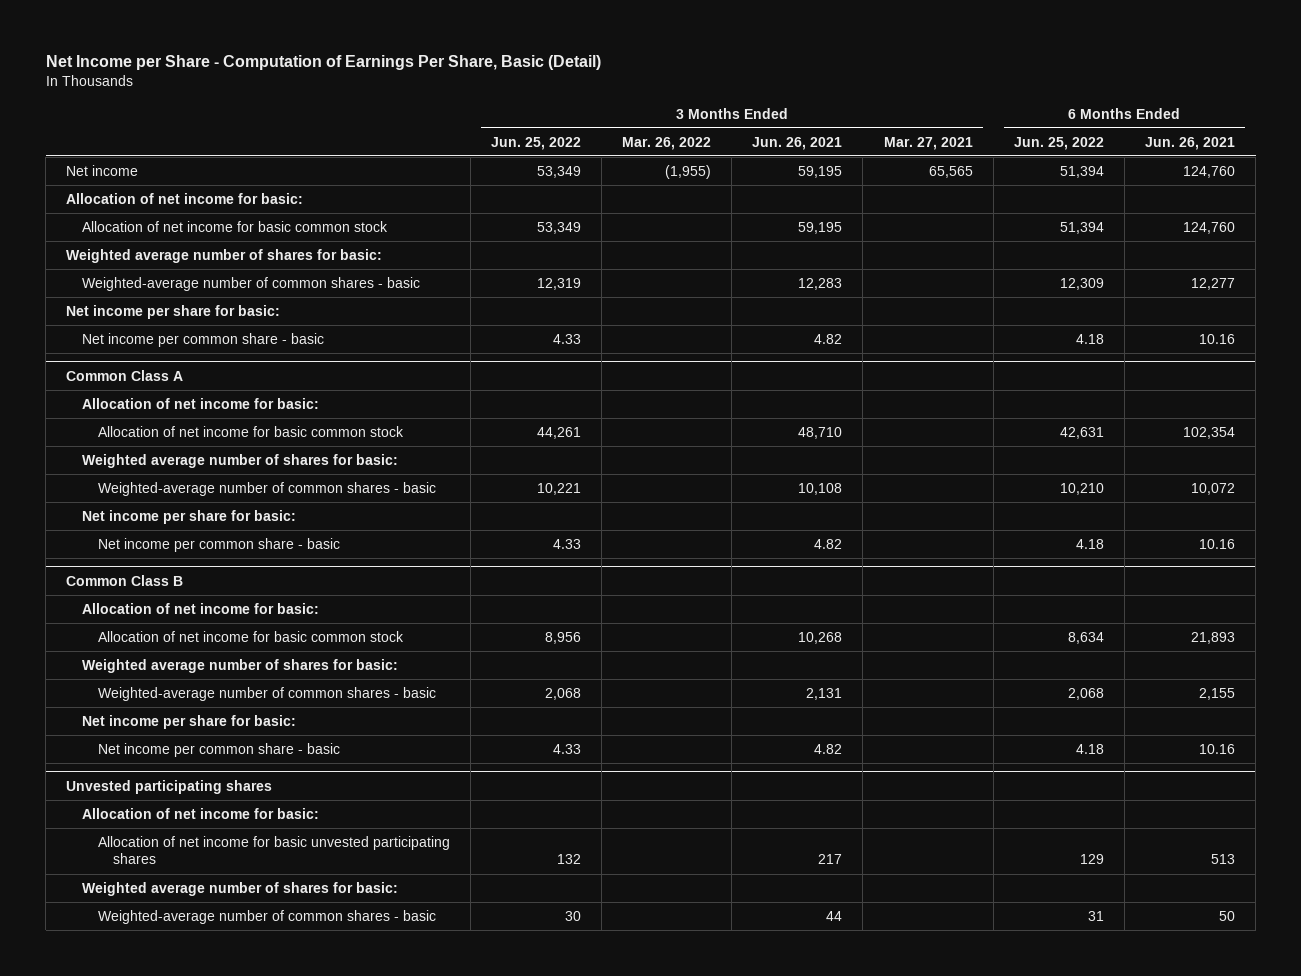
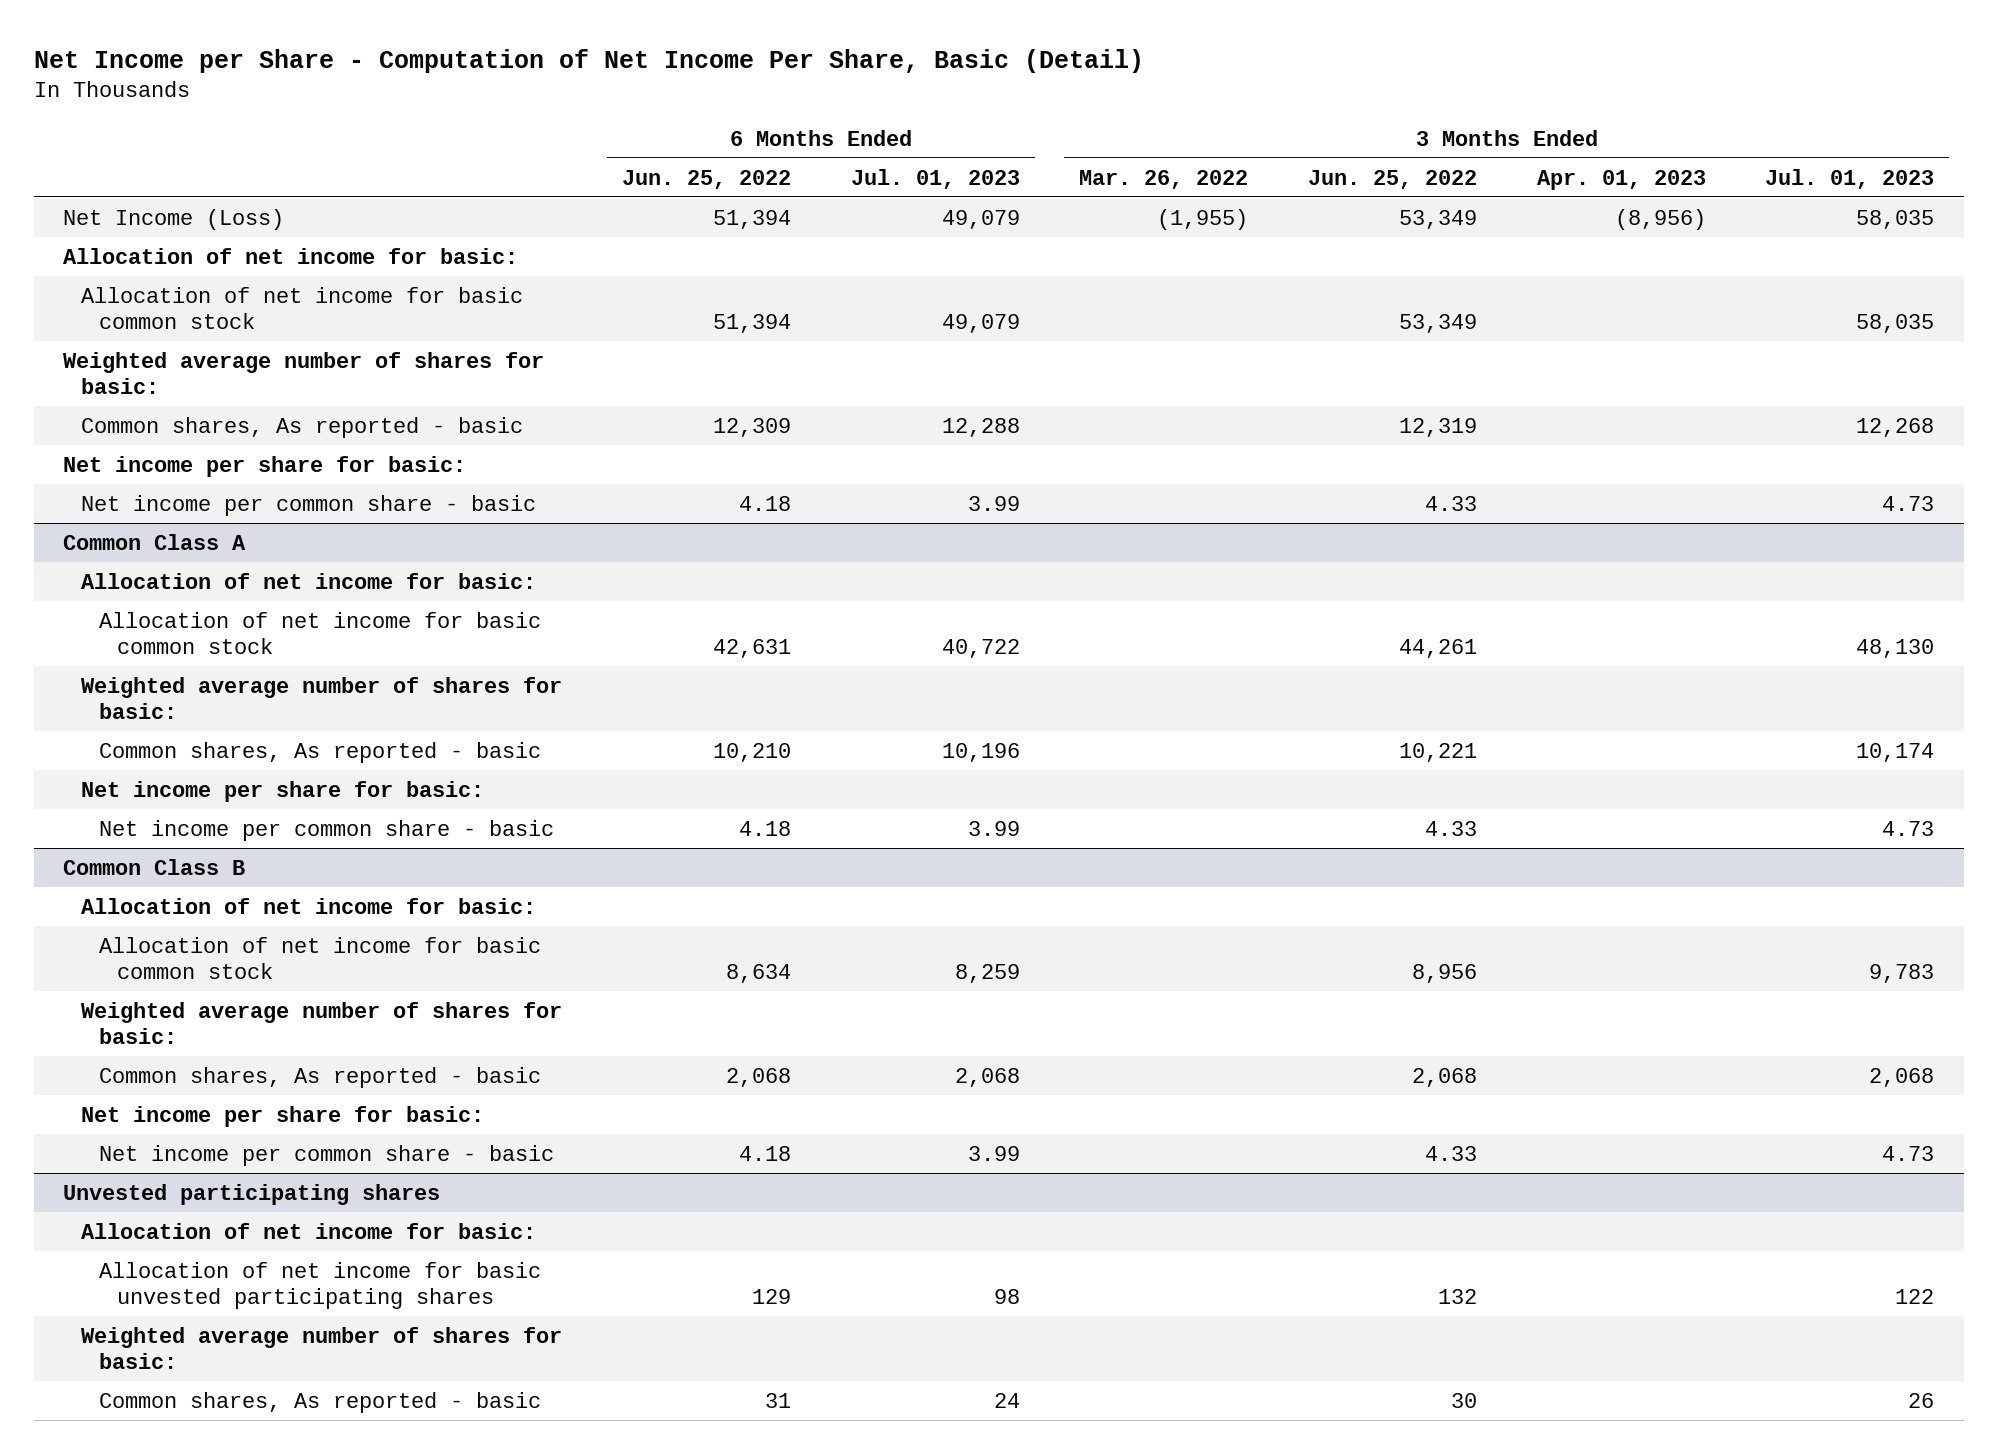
- Net Income per Share - Computation of Earnings Per Share, Basic (Detail)
+ Net Income per Share - Computation of Net Income Per Share, Basic (Detail)
- | 3 Months Ended Jun. 25, 2022 | 3 Months Ended Mar. 26, 2022 | 3 Months Ended Jun. 26, 2021 | 3 Months Ended Mar. 27, 2021 | 6 Months Ended Jun. 25, 2022 | 6 Months Ended Jun. 26, 2021
+ | 6 Months Ended Jun. 25, 2022 | 6 Months Ended Jul. 01, 2023 | 3 Months Ended Mar. 26, 2022 | 3 Months Ended Jun. 25, 2022 | 3 Months Ended Apr. 01, 2023 | 3 Months Ended Jul. 01, 2023
- Net income | 53,349 | (1,955) | 59,195 | 65,565 | 51,394 | 124,760
+ Net Income (Loss) | 51,394 | 49,079 | (1,955) | 53,349 | (8,956) | 58,035
- Weighted-average number of common shares - basic | 12,319 | | 12,283 | | 12,309 | 12,277
+ Common shares, As reported - basic | 12,309 | 12,288 | | 12,319 | | 12,268
@ Common Class A
- Weighted-average number of common shares - basic | 10,221 | | 10,108 | | 10,210 | 10,072
+ Common shares, As reported - basic | 10,210 | 10,196 | | 10,221 | | 10,174
@ Common Class B
- Weighted-average number of common shares - basic | 2,068 | | 2,131 | | 2,068 | 2,155
+ Common shares, As reported - basic | 2,068 | 2,068 | | 2,068 | | 2,068
@ Unvested participating shares
- Weighted-average number of common shares - basic | 30 | | 44 | | 31 | 50
+ Common shares, As reported - basic | 31 | 24 | | 30 | | 26

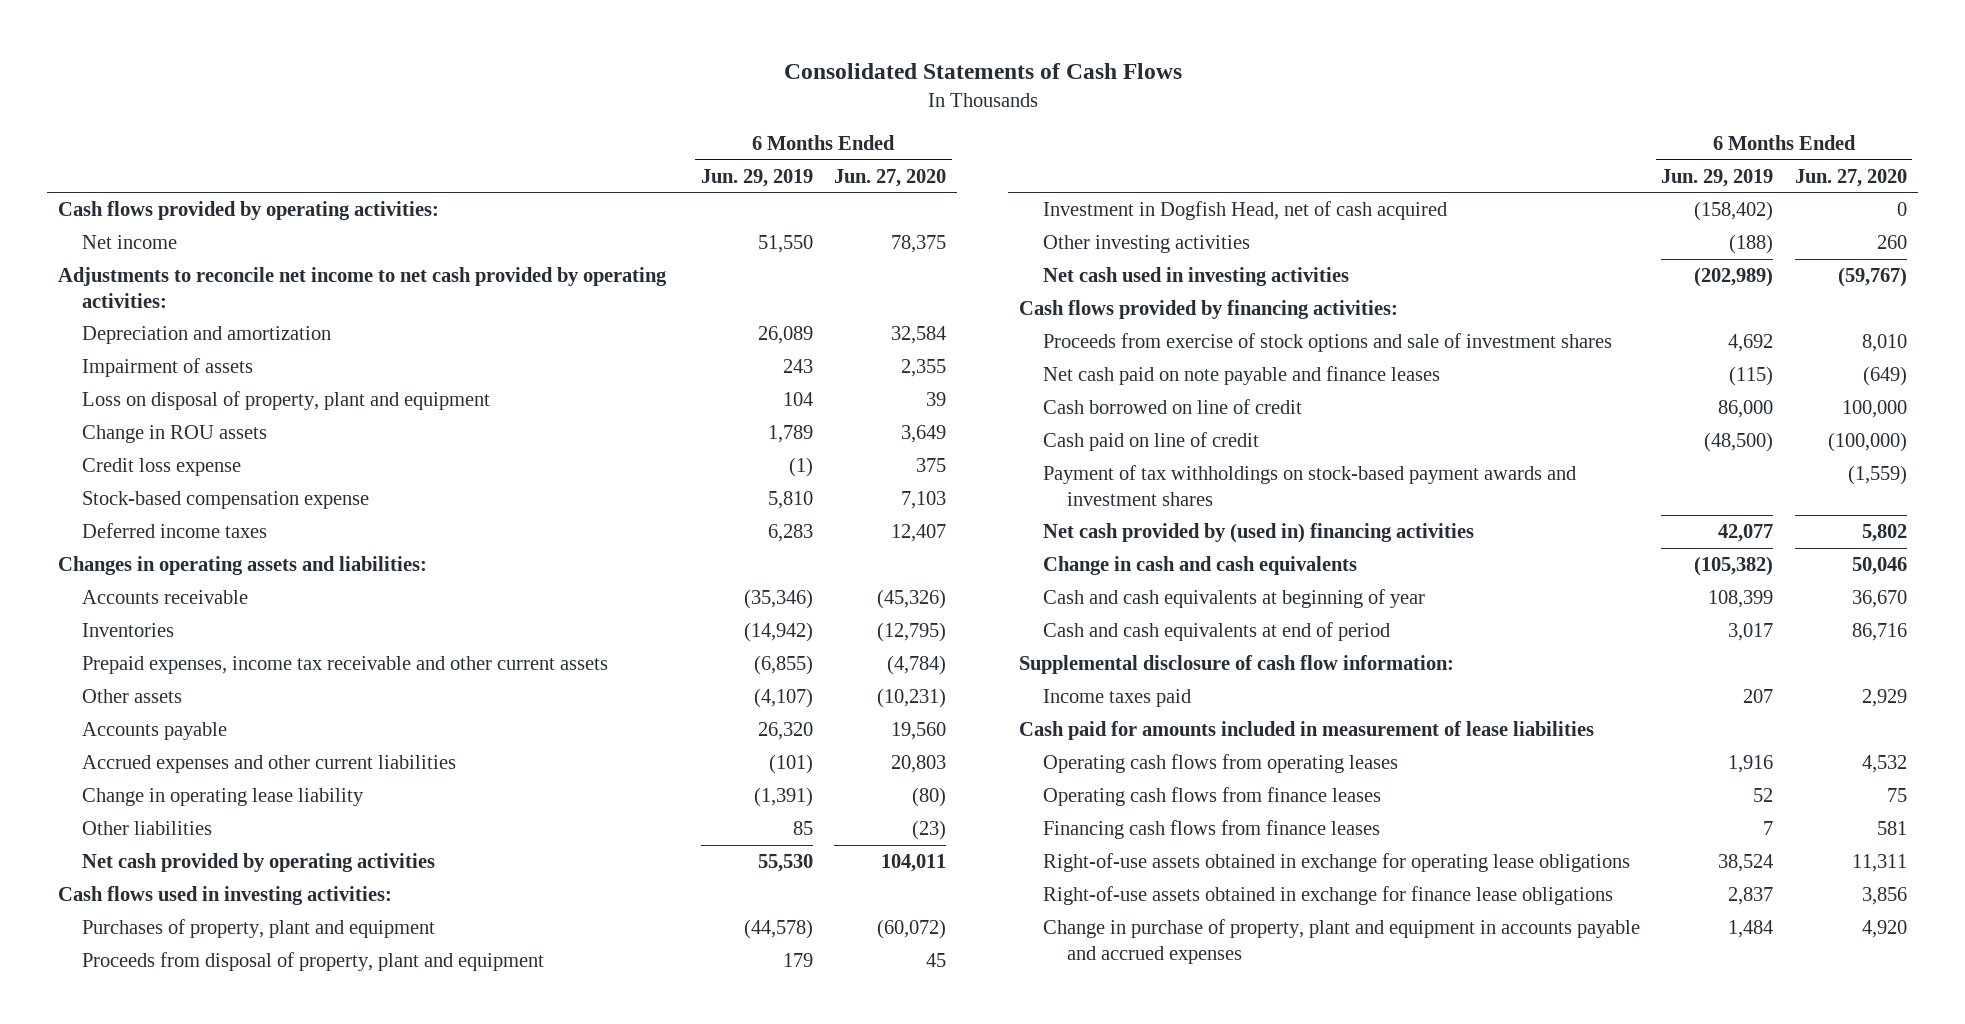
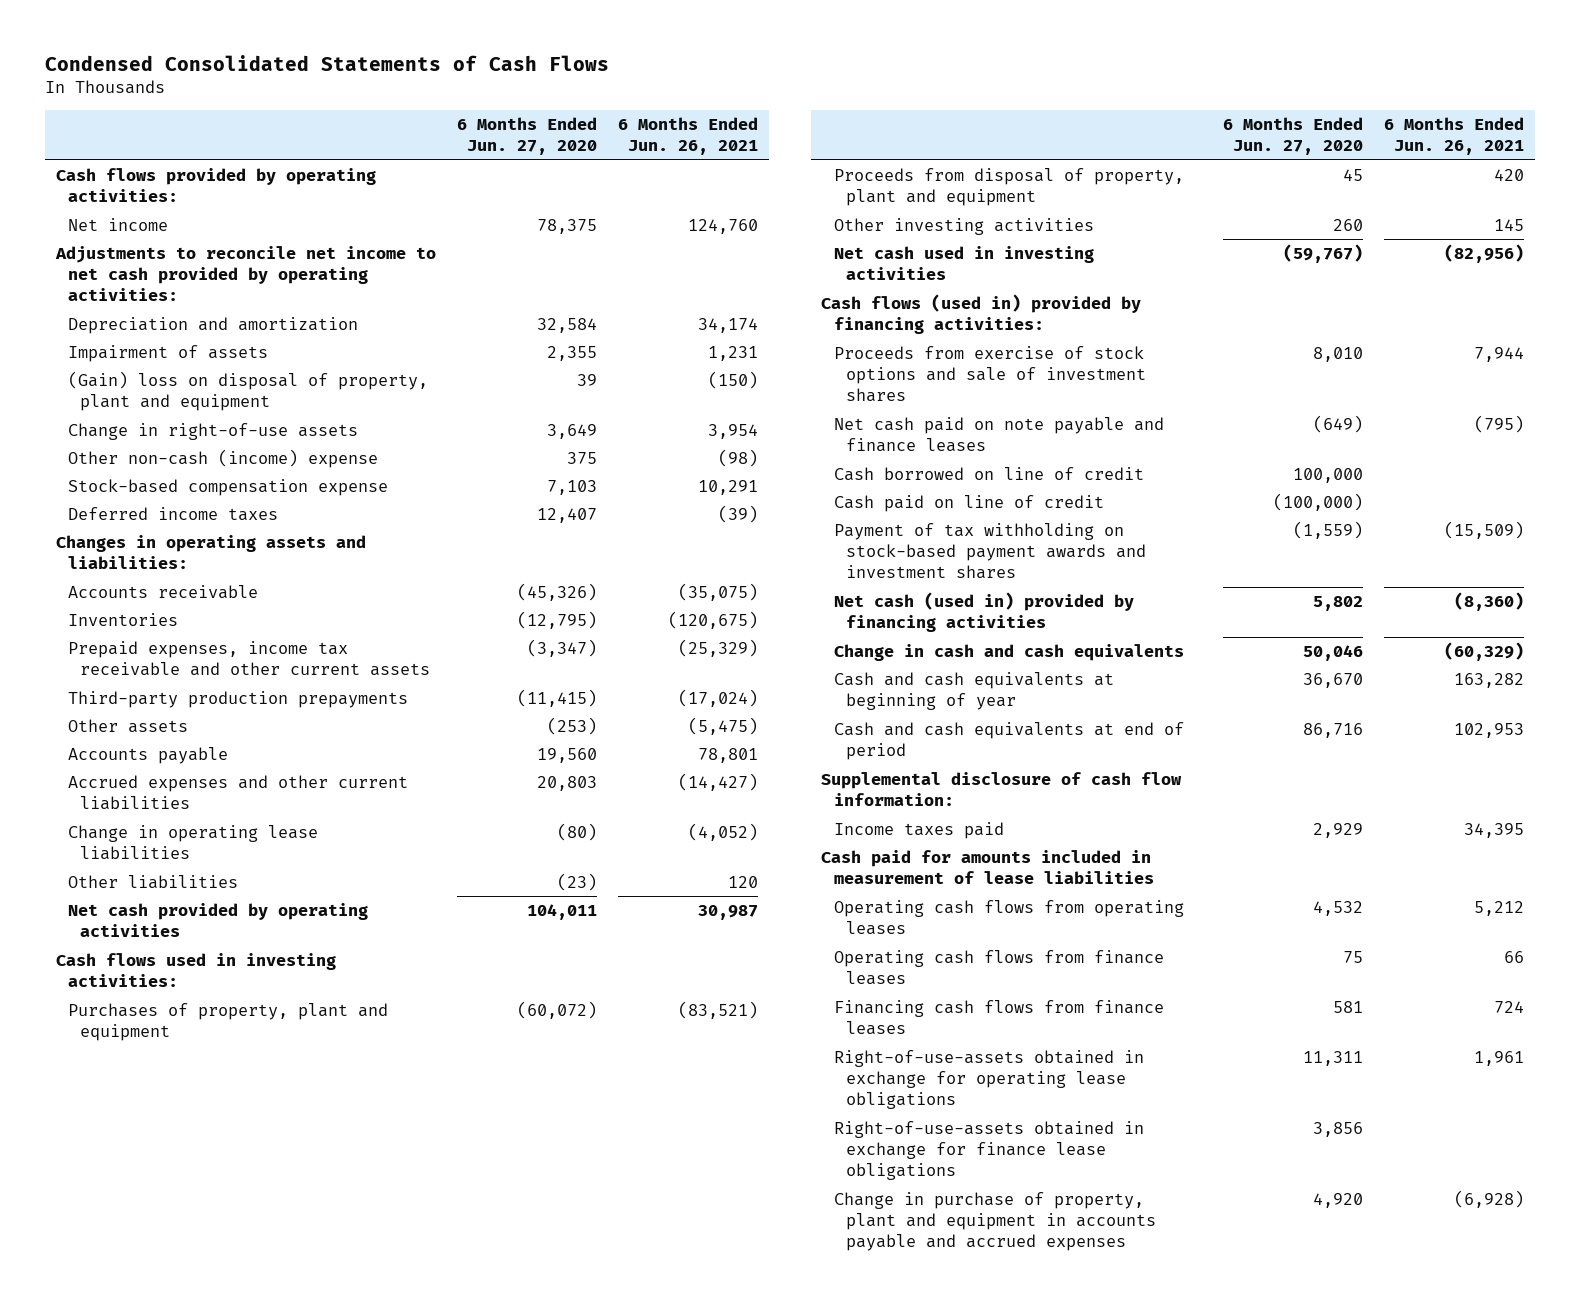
- Consolidated Statements of Cash Flows
+ Condensed Consolidated Statements of Cash Flows
- | 6 Months Ended Jun. 29, 2019 | 6 Months Ended Jun. 27, 2020
+ | 6 Months Ended Jun. 27, 2020 | 6 Months Ended Jun. 26, 2021
- Loss on disposal of property, plant and equipment | 104 | 39
- Change in ROU assets | 1,789 | 3,649
- Credit loss expense | (1) | 375
+ (Gain) loss on disposal of property, plant and equipment | 39 | (150)
+ Change in right-of-use assets | 3,649 | 3,954
+ Other non-cash (income) expense | 375 | (98)
- Prepaid expenses, income tax receivable and other current assets | (6,855) | (4,784)
- Other assets | (4,107) | (10,231)
+ Prepaid expenses, income tax receivable and other current assets | (3,347) | (25,329)
+ Third-party production prepayments | (11,415) | (17,024)
+ Other assets | (253) | (5,475)
- Change in operating lease liability | (1,391) | (80)
+ Change in operating lease liabilities | (80) | (4,052)
- Investment in Dogfish Head, net of cash acquired | (158,402) | 0
- Cash flows provided by financing activities:
+ Cash flows (used in) provided by financing activities:
- Payment of tax withholdings on stock-based payment awards and investment shares | | (1,559)
- Net cash provided by (used in) financing activities | 42,077 | 5,802
+ Payment of tax withholding on stock-based payment awards and investment shares | (1,559) | (15,509)
+ Net cash (used in) provided by financing activities | 5,802 | (8,360)
- Right-of-use assets obtained in exchange for operating lease obligations | 38,524 | 11,311
- Right-of-use assets obtained in exchange for finance lease obligations | 2,837 | 3,856
+ Right-of-use-assets obtained in exchange for operating lease obligations | 11,311 | 1,961
+ Right-of-use-assets obtained in exchange for finance lease obligations | 3,856 |

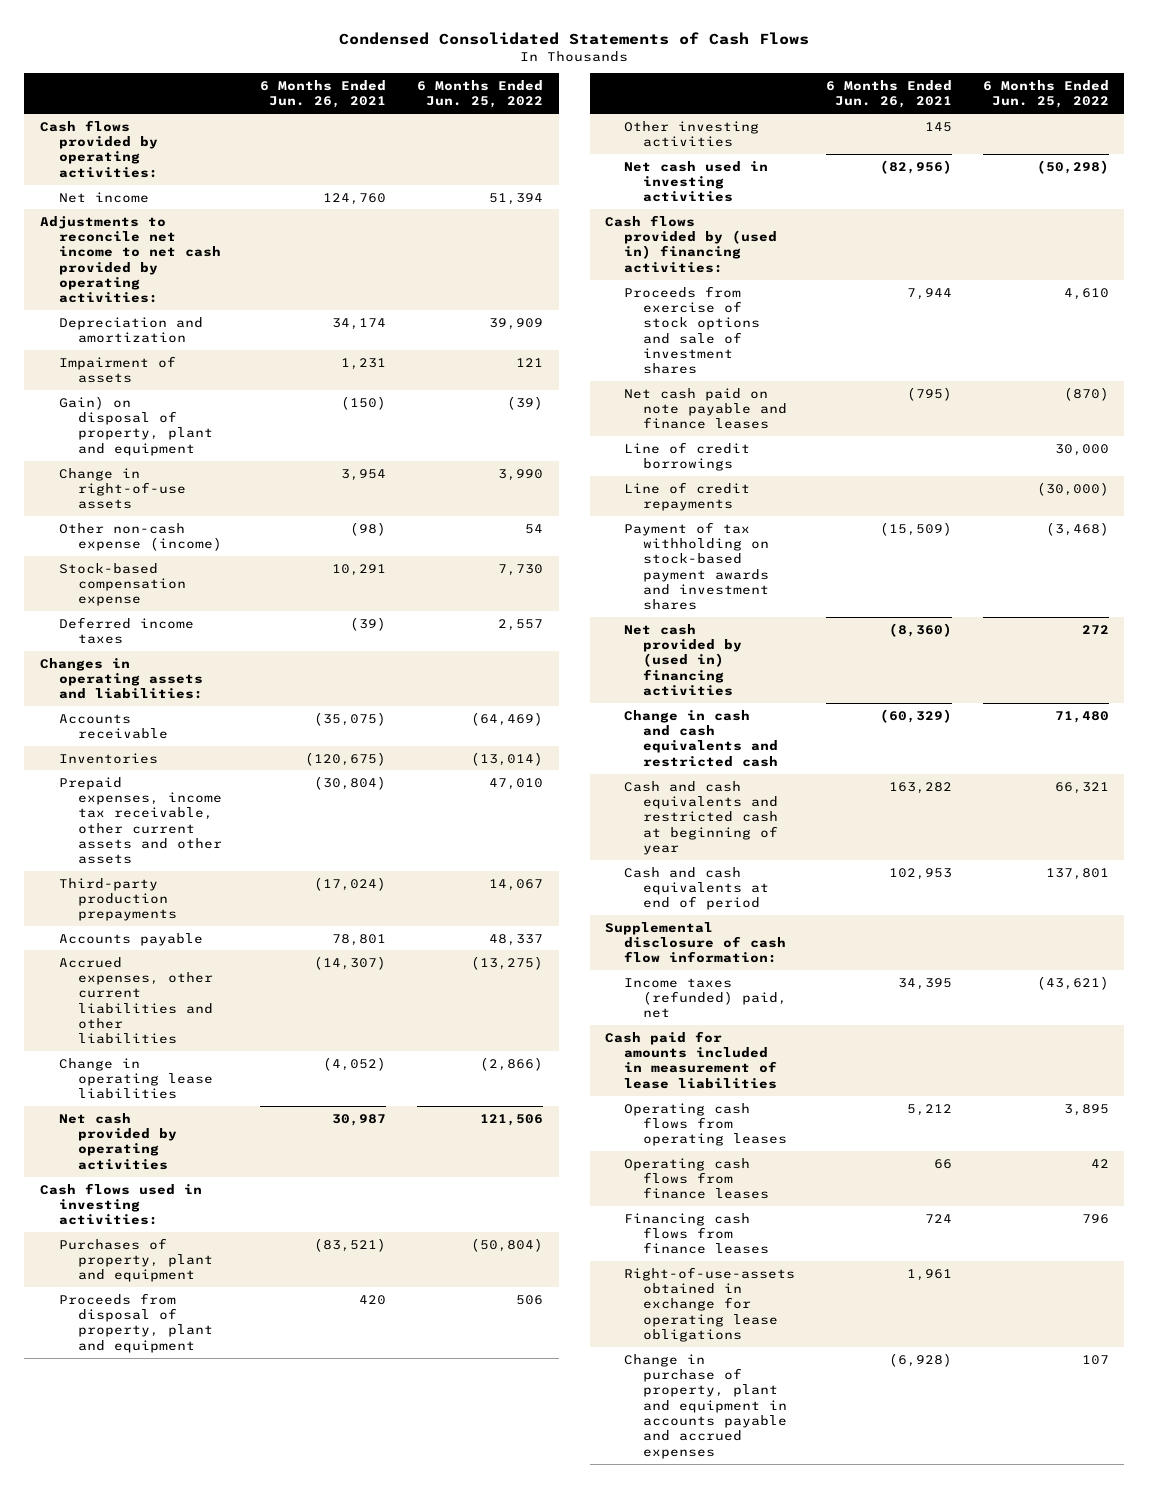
- | 6 Months Ended Jun. 27, 2020 | 6 Months Ended Jun. 26, 2021
+ | 6 Months Ended Jun. 26, 2021 | 6 Months Ended Jun. 25, 2022
- (Gain) loss on disposal of property, plant and equipment | 39 | (150)
+ Gain) on disposal of property, plant and equipment | (150) | (39)
- Other non-cash (income) expense | 375 | (98)
+ Other non-cash expense (income) | (98) | 54
- Prepaid expenses, income tax receivable and other current assets | (3,347) | (25,329)
+ Prepaid expenses, income tax receivable, other current assets and other assets | (30,804) | 47,010
- Other assets | (253) | (5,475)
- Accrued expenses and other current liabilities | 20,803 | (14,427)
+ Accrued expenses, other current liabilities and other liabilities | (14,307) | (13,275)
- Other liabilities | (23) | 120
- Cash flows (used in) provided by financing activities:
+ Cash flows provided by (used in) financing activities:
- Cash borrowed on line of credit | 100,000 |
- Cash paid on line of credit | (100,000) |
+ Line of credit borrowings | | 30,000
+ Line of credit repayments | | (30,000)
- Net cash (used in) provided by financing activities | 5,802 | (8,360)
- Change in cash and cash equivalents | 50,046 | (60,329)
- Cash and cash equivalents at beginning of year | 36,670 | 163,282
+ Net cash provided by (used in) financing activities | (8,360) | 272
+ Change in cash and cash equivalents and restricted cash | (60,329) | 71,480
+ Cash and cash equivalents and restricted cash at beginning of year | 163,282 | 66,321
- Income taxes paid | 2,929 | 34,395
+ Income taxes (refunded) paid, net | 34,395 | (43,621)
- Right-of-use-assets obtained in exchange for finance lease obligations | 3,856 |

